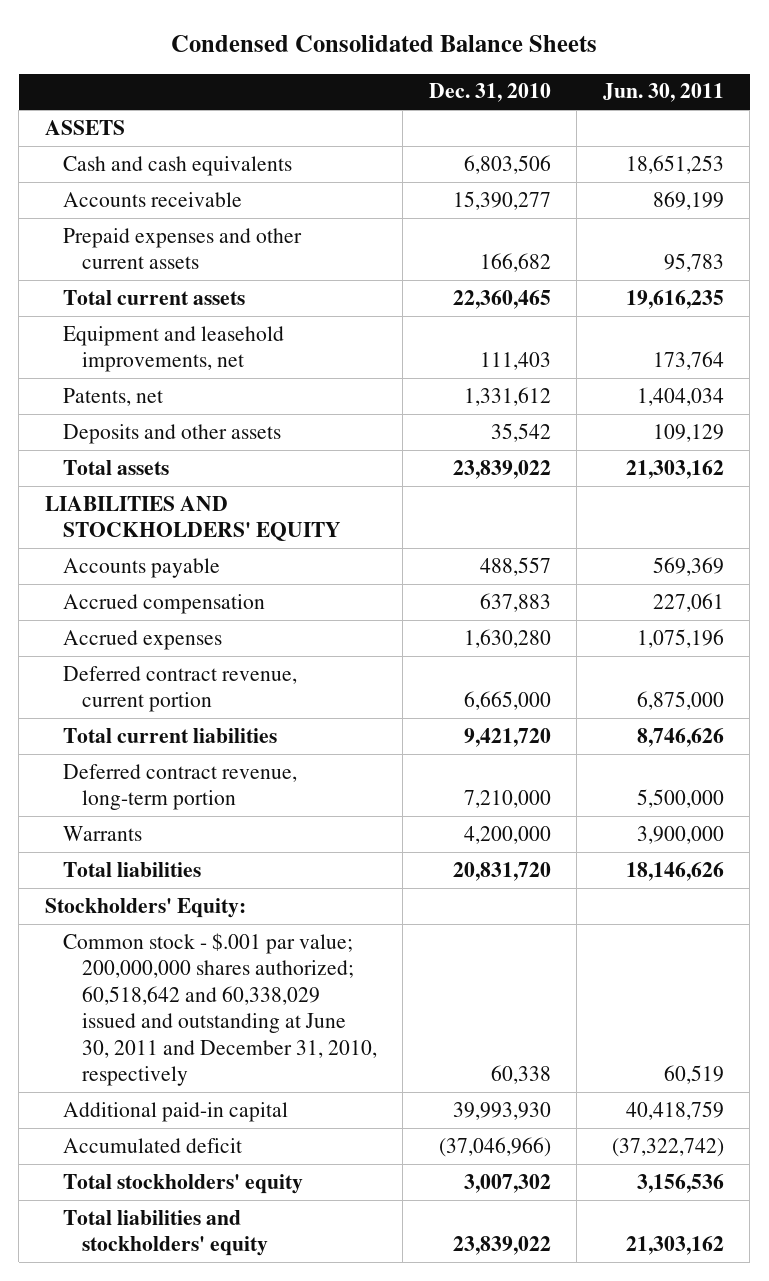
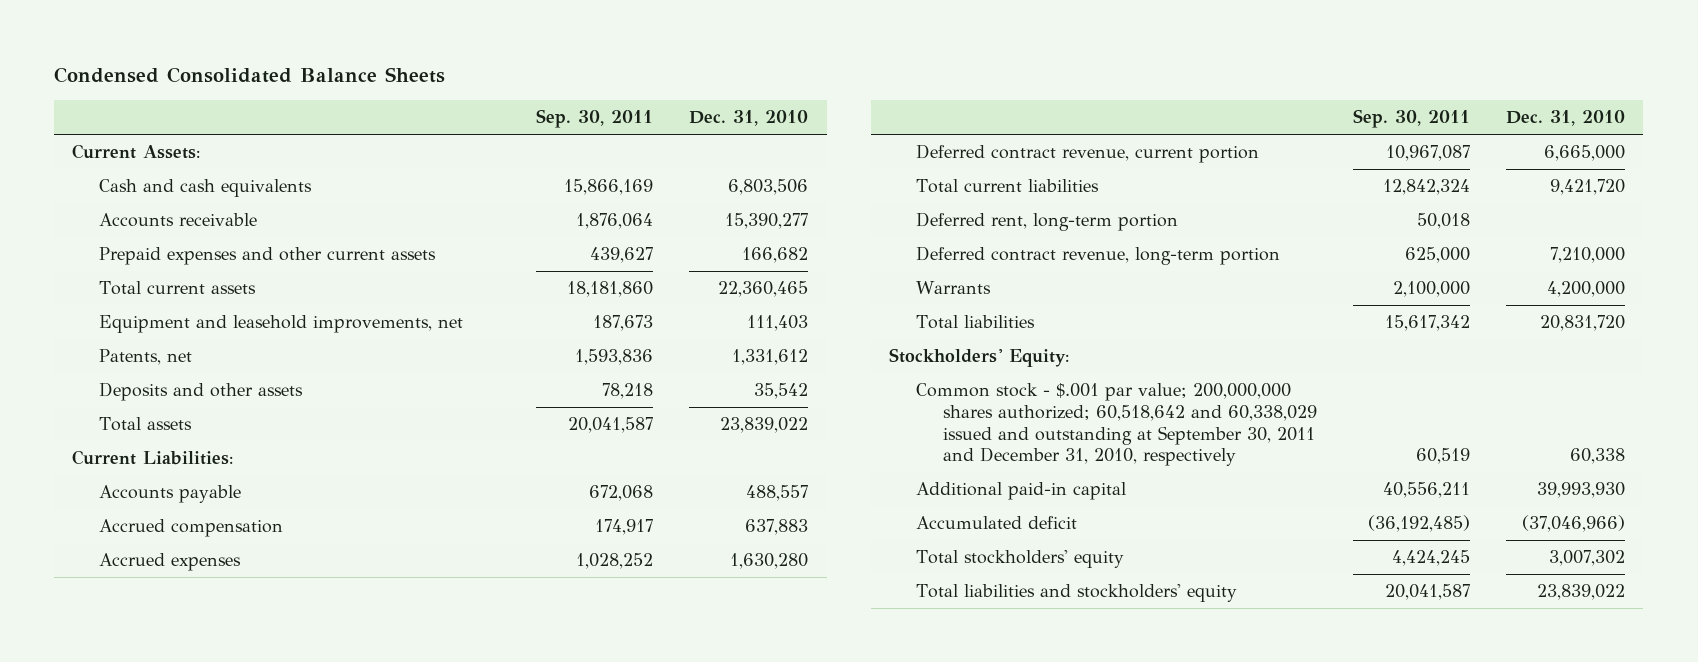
- | Dec. 31, 2010 | Jun. 30, 2011
+ | Sep. 30, 2011 | Dec. 31, 2010
- ASSETS
+ Current Assets:
- LIABILITIES AND STOCKHOLDERS' EQUITY
+ Current Liabilities:
+ Deferred rent, long-term portion | 50,018 |
- Common stock - $.001 par value; 200,000,000 shares authorized; 60,518,642 and 60,338,029 issued and outstanding at June 30, 2011 and December 31, 2010, respectively | 60,338 | 60,519
+ Common stock - $.001 par value; 200,000,000 shares authorized; 60,518,642 and 60,338,029 issued and outstanding at September 30, 2011 and December 31, 2010, respectively | 60,519 | 60,338

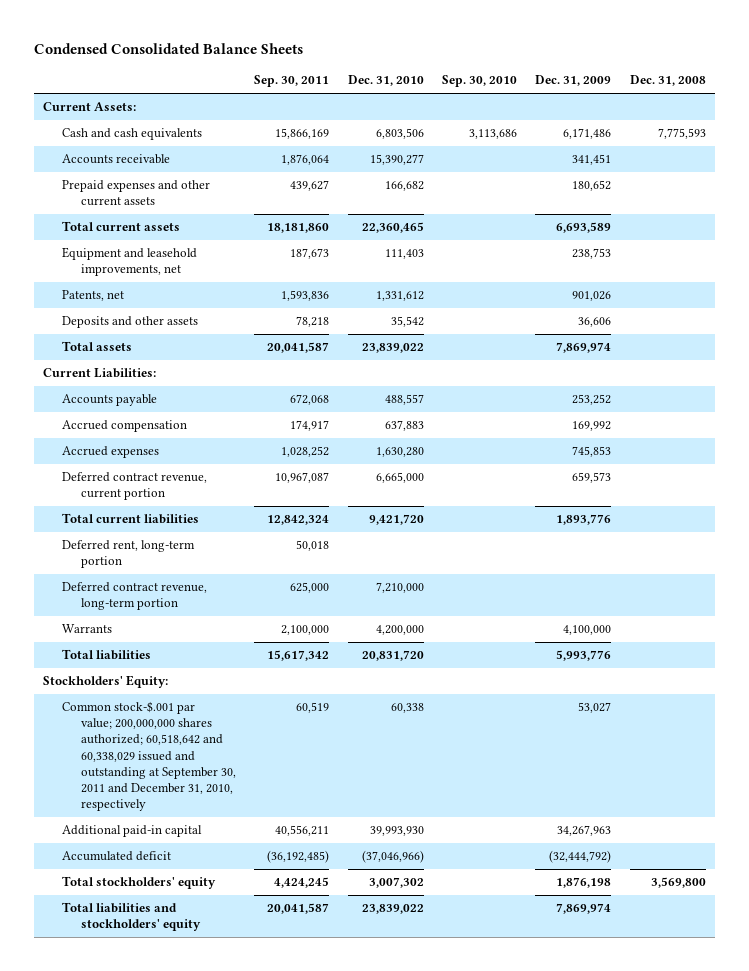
- | Sep. 30, 2011 | Dec. 31, 2010
+ | Sep. 30, 2011 | Dec. 31, 2010 | Sep. 30, 2010 | Dec. 31, 2009 | Dec. 31, 2008
- Common stock - $.001 par value; 200,000,000 shares authorized; 60,518,642 and 60,338,029 issued and outstanding at September 30, 2011 and December 31, 2010, respectively | 60,519 | 60,338
+ Common stock-$.001 par value; 200,000,000 shares authorized; 60,518,642 and 60,338,029 issued and outstanding at September 30, 2011 and December 31, 2010, respectively | 60,519 | 60,338 | | 53,027 |

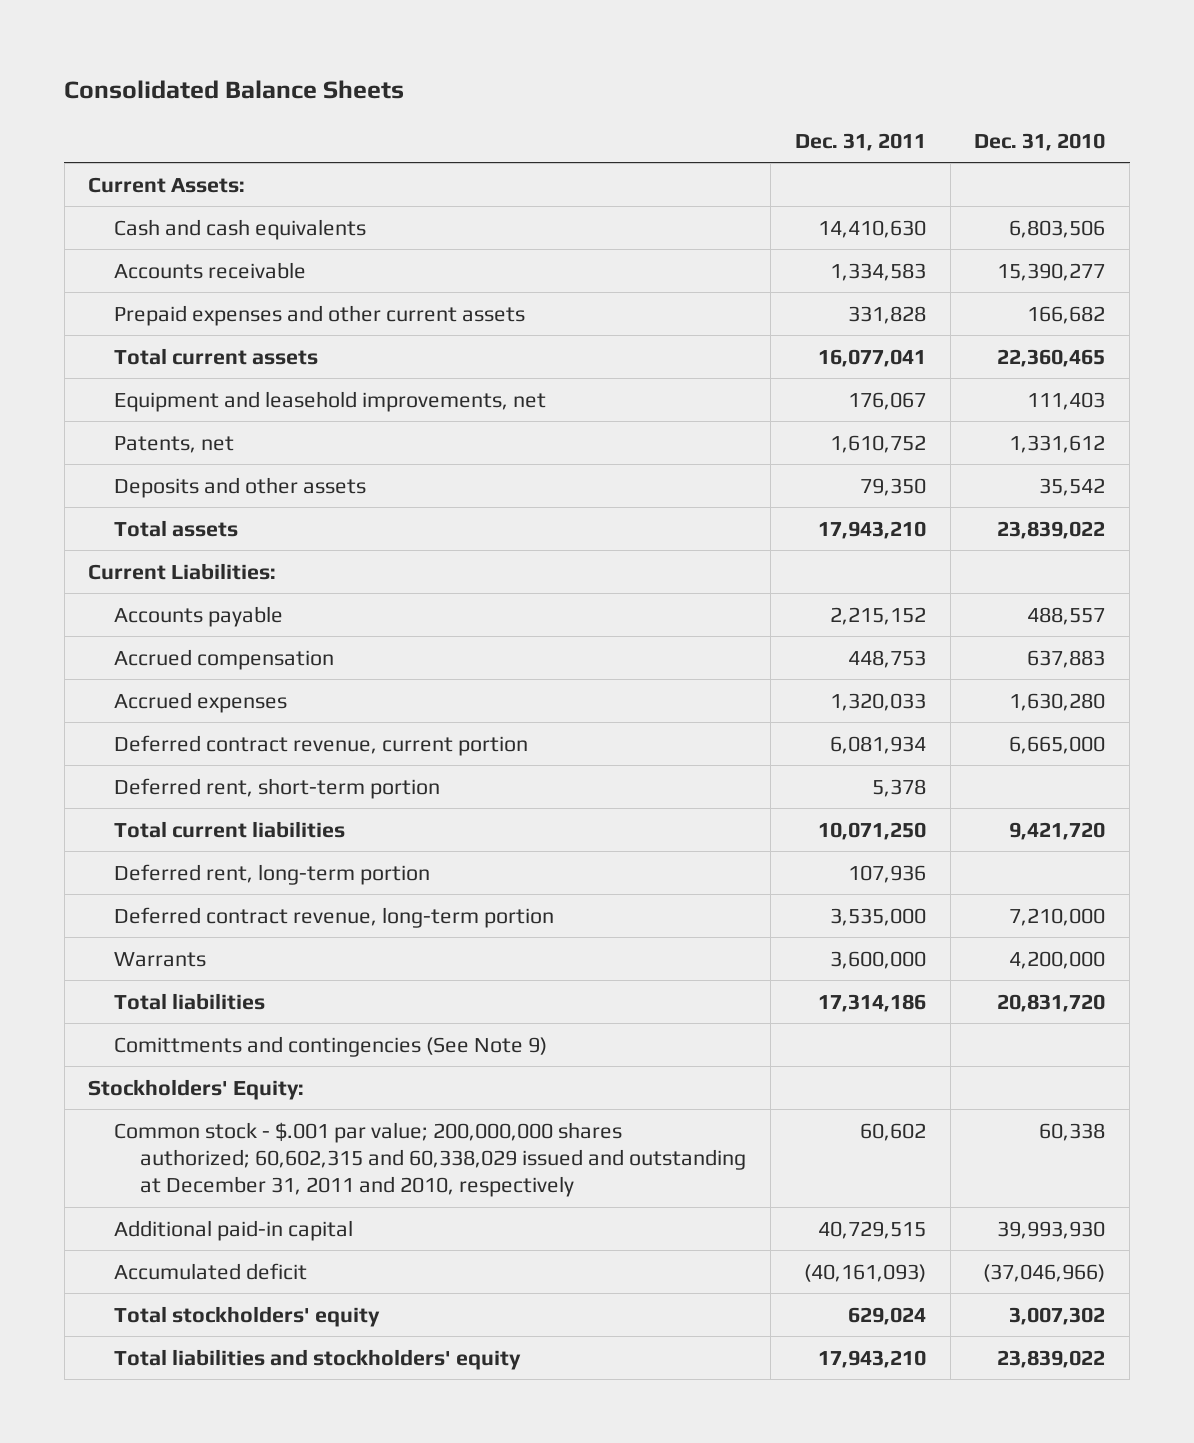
- Condensed Consolidated Balance Sheets
+ Consolidated Balance Sheets
- | Sep. 30, 2011 | Dec. 31, 2010 | Sep. 30, 2010 | Dec. 31, 2009 | Dec. 31, 2008
+ | Dec. 31, 2011 | Dec. 31, 2010
+ Deferred rent, short-term portion | 5,378 |
+ Comittments and contingencies (See Note 9)
- Common stock-$.001 par value; 200,000,000 shares authorized; 60,518,642 and 60,338,029 issued and outstanding at September 30, 2011 and December 31, 2010, respectively | 60,519 | 60,338 | | 53,027 |
+ Common stock - $.001 par value; 200,000,000 shares authorized; 60,602,315 and 60,338,029 issued and outstanding at December 31, 2011 and 2010, respectively | 60,602 | 60,338

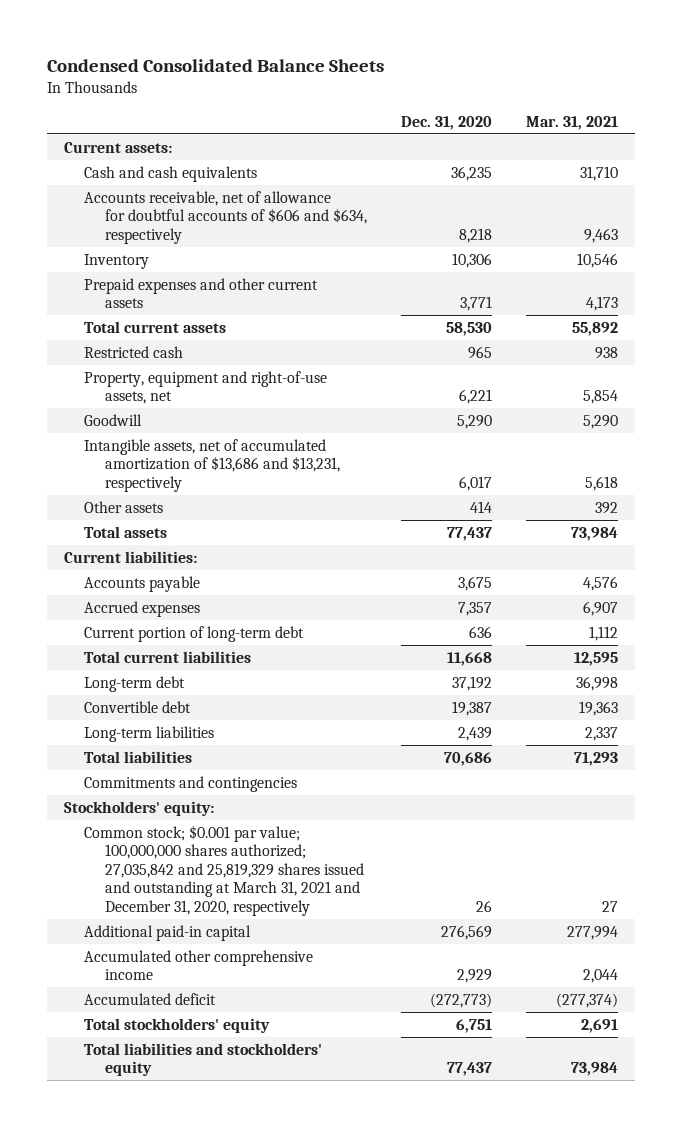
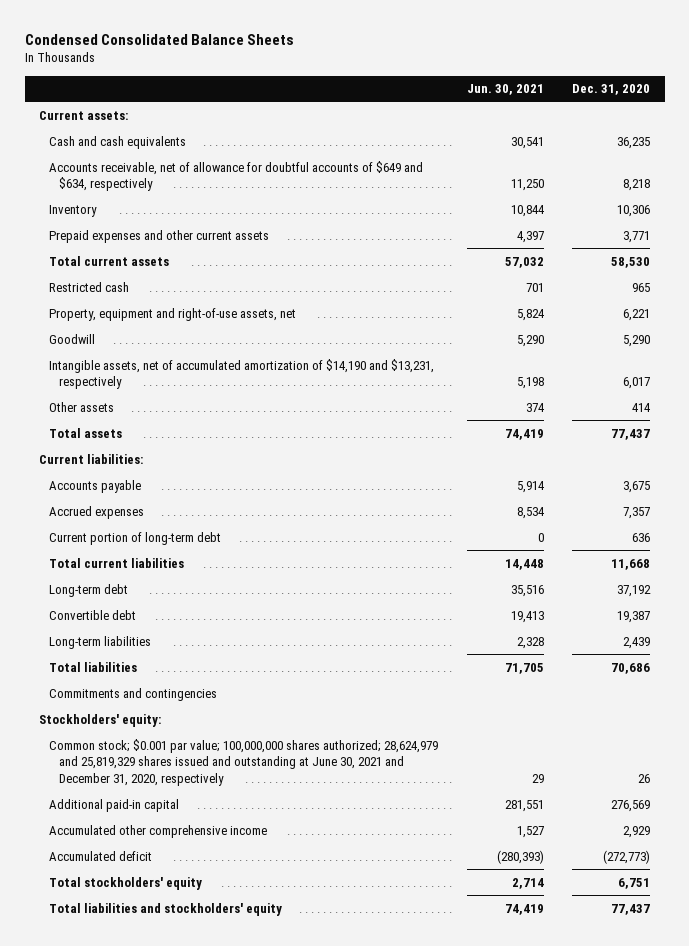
- | Dec. 31, 2020 | Mar. 31, 2021
+ | Jun. 30, 2021 | Dec. 31, 2020
- Accounts receivable, net of allowance for doubtful accounts of $606 and $634, respectively | 8,218 | 9,463
+ Accounts receivable, net of allowance for doubtful accounts of $649 and $634, respectively | 11,250 | 8,218
- Intangible assets, net of accumulated amortization of $13,686 and $13,231, respectively | 6,017 | 5,618
+ Intangible assets, net of accumulated amortization of $14,190 and $13,231, respectively | 5,198 | 6,017
- Common stock; $0.001 par value; 100,000,000 shares authorized; 27,035,842 and 25,819,329 shares issued and outstanding at March 31, 2021 and December 31, 2020, respectively | 26 | 27
+ Common stock; $0.001 par value; 100,000,000 shares authorized; 28,624,979 and 25,819,329 shares issued and outstanding at June 30, 2021 and December 31, 2020, respectively | 29 | 26

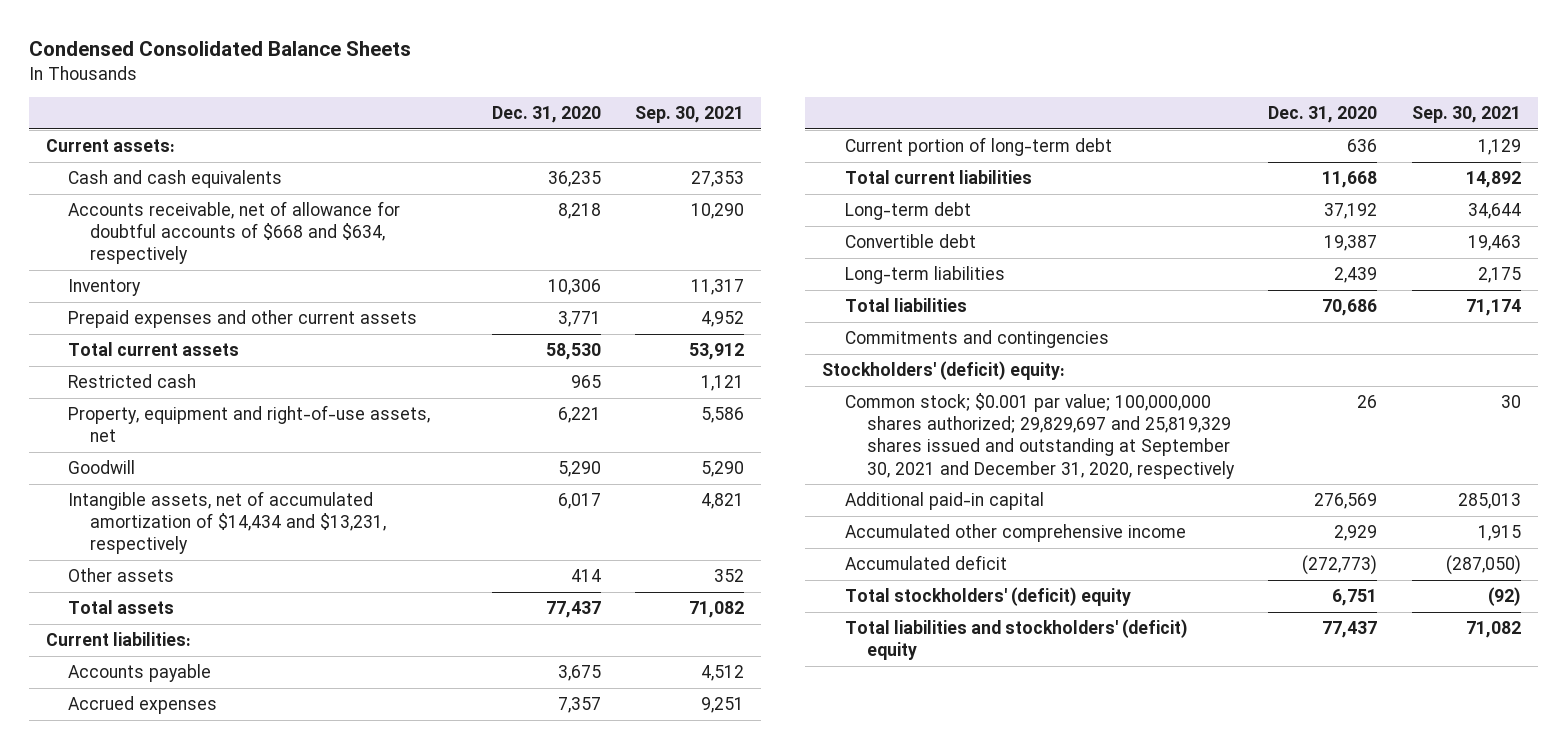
- | Jun. 30, 2021 | Dec. 31, 2020
+ | Dec. 31, 2020 | Sep. 30, 2021
- Accounts receivable, net of allowance for doubtful accounts of $649 and $634, respectively | 11,250 | 8,218
+ Accounts receivable, net of allowance for doubtful accounts of $668 and $634, respectively | 8,218 | 10,290
- Intangible assets, net of accumulated amortization of $14,190 and $13,231, respectively | 5,198 | 6,017
+ Intangible assets, net of accumulated amortization of $14,434 and $13,231, respectively | 6,017 | 4,821
- Stockholders' equity:
- Common stock; $0.001 par value; 100,000,000 shares authorized; 28,624,979 and 25,819,329 shares issued and outstanding at June 30, 2021 and December 31, 2020, respectively | 29 | 26
+ Stockholders' (deficit) equity:
+ Common stock; $0.001 par value; 100,000,000 shares authorized; 29,829,697 and 25,819,329 shares issued and outstanding at September 30, 2021 and December 31, 2020, respectively | 26 | 30
- Total stockholders' equity | 2,714 | 6,751
- Total liabilities and stockholders' equity | 74,419 | 77,437
+ Total stockholders' (deficit) equity | 6,751 | (92)
+ Total liabilities and stockholders' (deficit) equity | 77,437 | 71,082

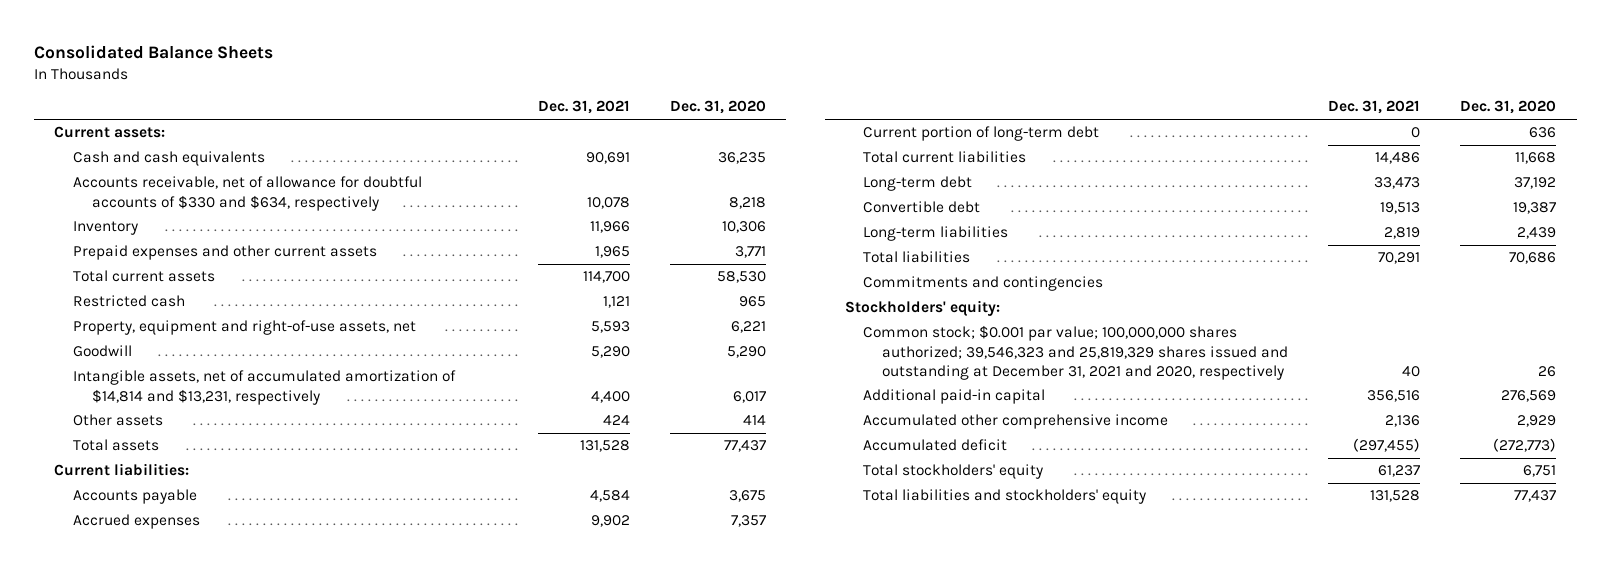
- Condensed Consolidated Balance Sheets
+ Consolidated Balance Sheets
- | Dec. 31, 2020 | Sep. 30, 2021
+ | Dec. 31, 2021 | Dec. 31, 2020
- Accounts receivable, net of allowance for doubtful accounts of $668 and $634, respectively | 8,218 | 10,290
+ Accounts receivable, net of allowance for doubtful accounts of $330 and $634, respectively | 10,078 | 8,218
- Intangible assets, net of accumulated amortization of $14,434 and $13,231, respectively | 6,017 | 4,821
+ Intangible assets, net of accumulated amortization of $14,814 and $13,231, respectively | 4,400 | 6,017
- Stockholders' (deficit) equity:
- Common stock; $0.001 par value; 100,000,000 shares authorized; 29,829,697 and 25,819,329 shares issued and outstanding at September 30, 2021 and December 31, 2020, respectively | 26 | 30
+ Stockholders' equity:
+ Common stock; $0.001 par value; 100,000,000 shares authorized; 39,546,323 and 25,819,329 shares issued and outstanding at December 31, 2021 and 2020, respectively | 40 | 26
- Total stockholders' (deficit) equity | 6,751 | (92)
- Total liabilities and stockholders' (deficit) equity | 77,437 | 71,082
+ Total stockholders' equity | 61,237 | 6,751
+ Total liabilities and stockholders' equity | 131,528 | 77,437

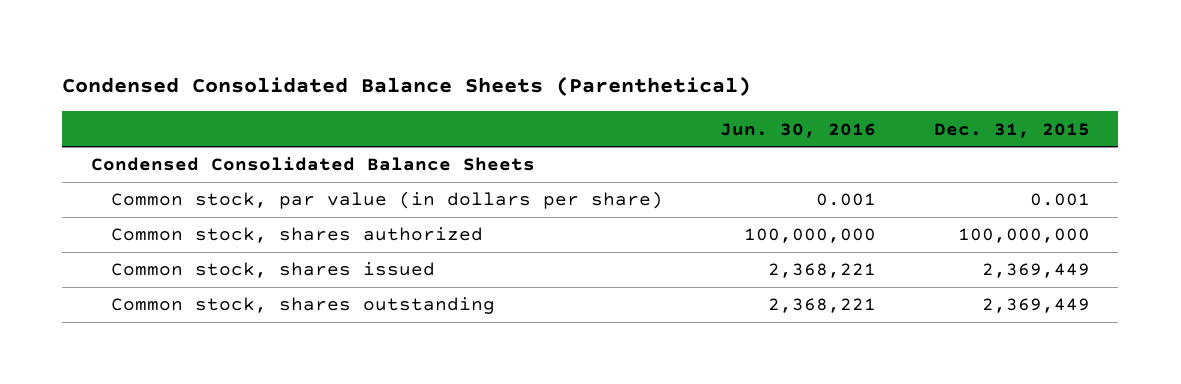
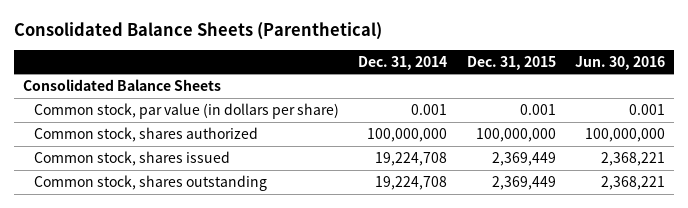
- Condensed Consolidated Balance Sheets (Parenthetical)
+ Consolidated Balance Sheets (Parenthetical)
- | Jun. 30, 2016 | Dec. 31, 2015
+ | Dec. 31, 2014 | Dec. 31, 2015 | Jun. 30, 2016
- Condensed Consolidated Balance Sheets
+ Consolidated Balance Sheets

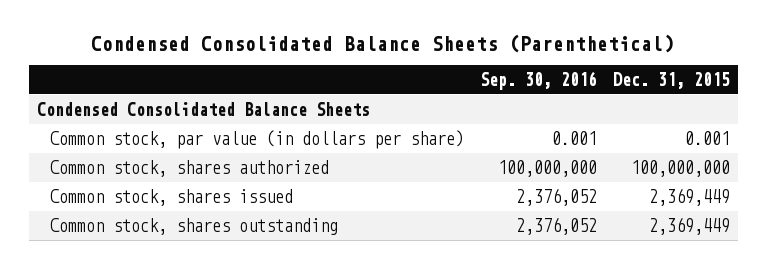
- Consolidated Balance Sheets (Parenthetical)
+ Condensed Consolidated Balance Sheets (Parenthetical)
- | Dec. 31, 2014 | Dec. 31, 2015 | Jun. 30, 2016
+ | Sep. 30, 2016 | Dec. 31, 2015
- Consolidated Balance Sheets
+ Condensed Consolidated Balance Sheets

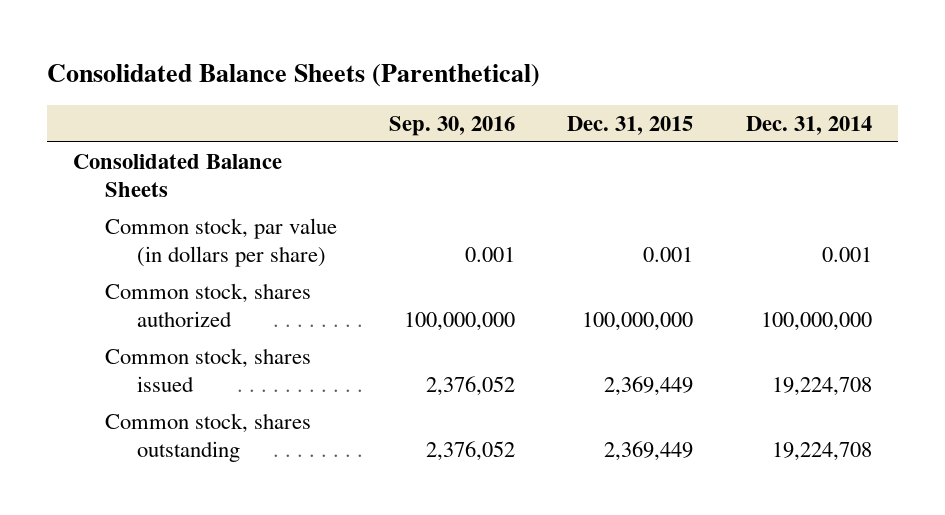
- Condensed Consolidated Balance Sheets (Parenthetical)
+ Consolidated Balance Sheets (Parenthetical)
- | Sep. 30, 2016 | Dec. 31, 2015
+ | Sep. 30, 2016 | Dec. 31, 2015 | Dec. 31, 2014
- Condensed Consolidated Balance Sheets
+ Consolidated Balance Sheets

